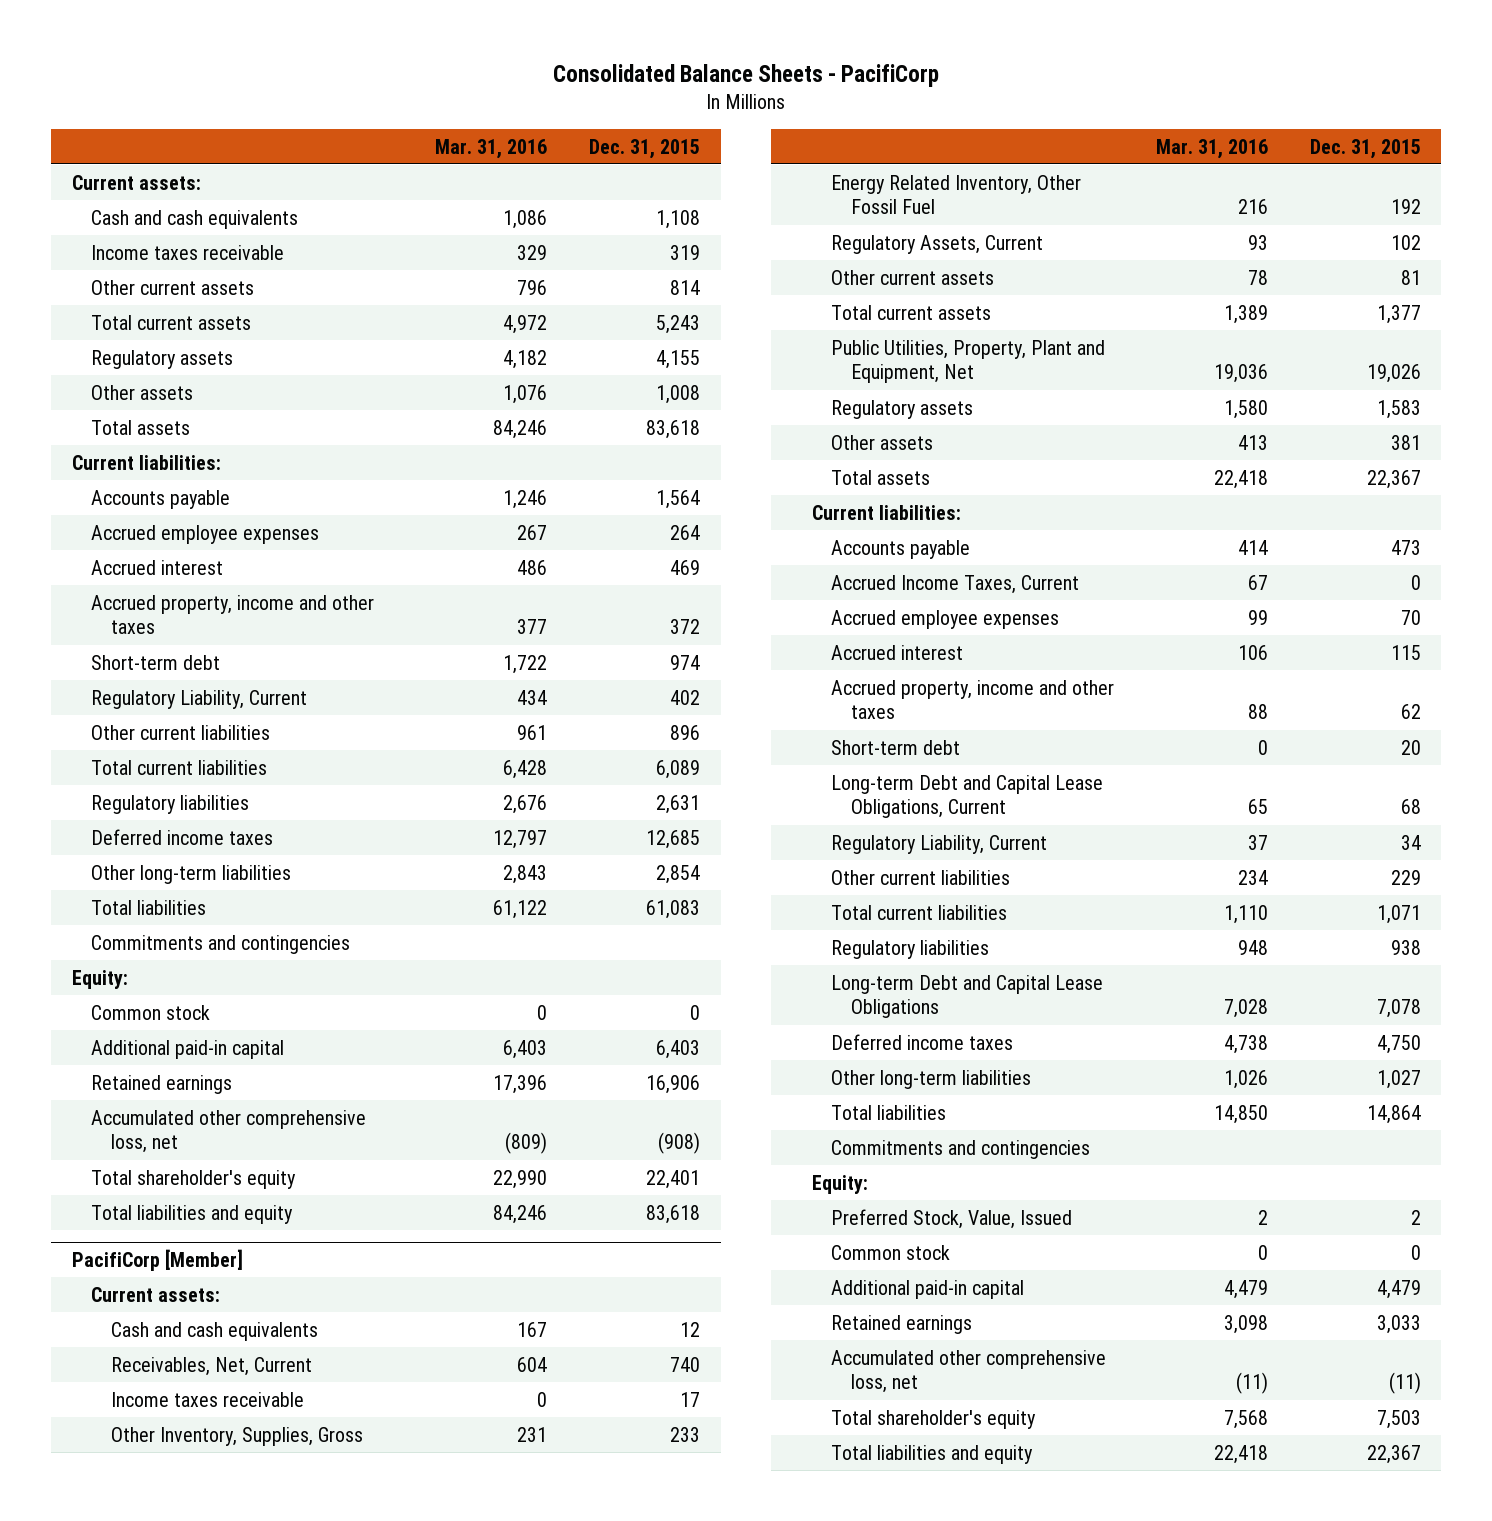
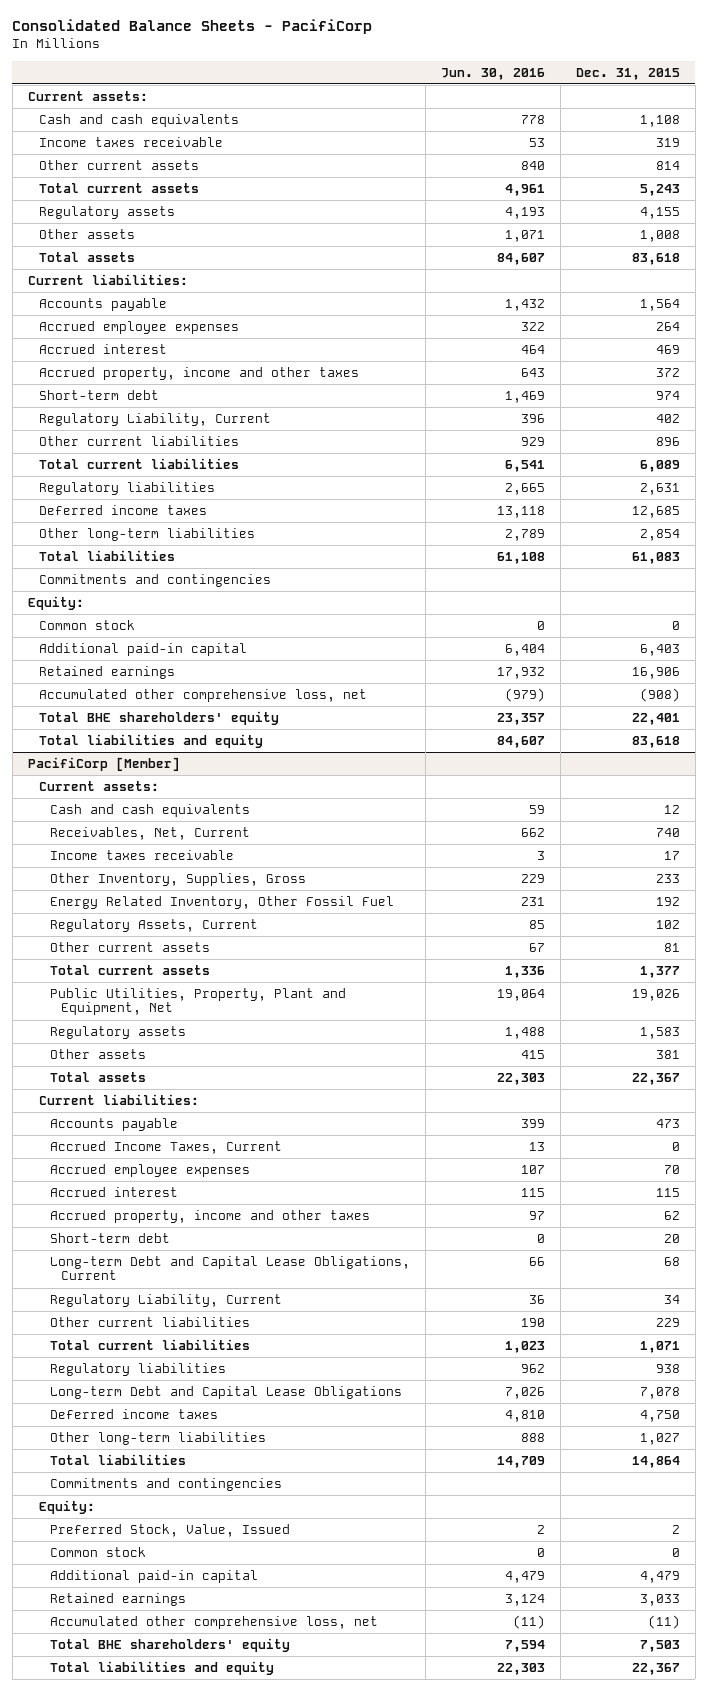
- | Mar. 31, 2016 | Dec. 31, 2015
+ | Jun. 30, 2016 | Dec. 31, 2015
- Total shareholder's equity | 22,990 | 22,401
+ Total BHE shareholders' equity | 23,357 | 22,401
@ PacifiCorp [Member]
- Total shareholder's equity | 7,568 | 7,503
+ Total BHE shareholders' equity | 7,594 | 7,503

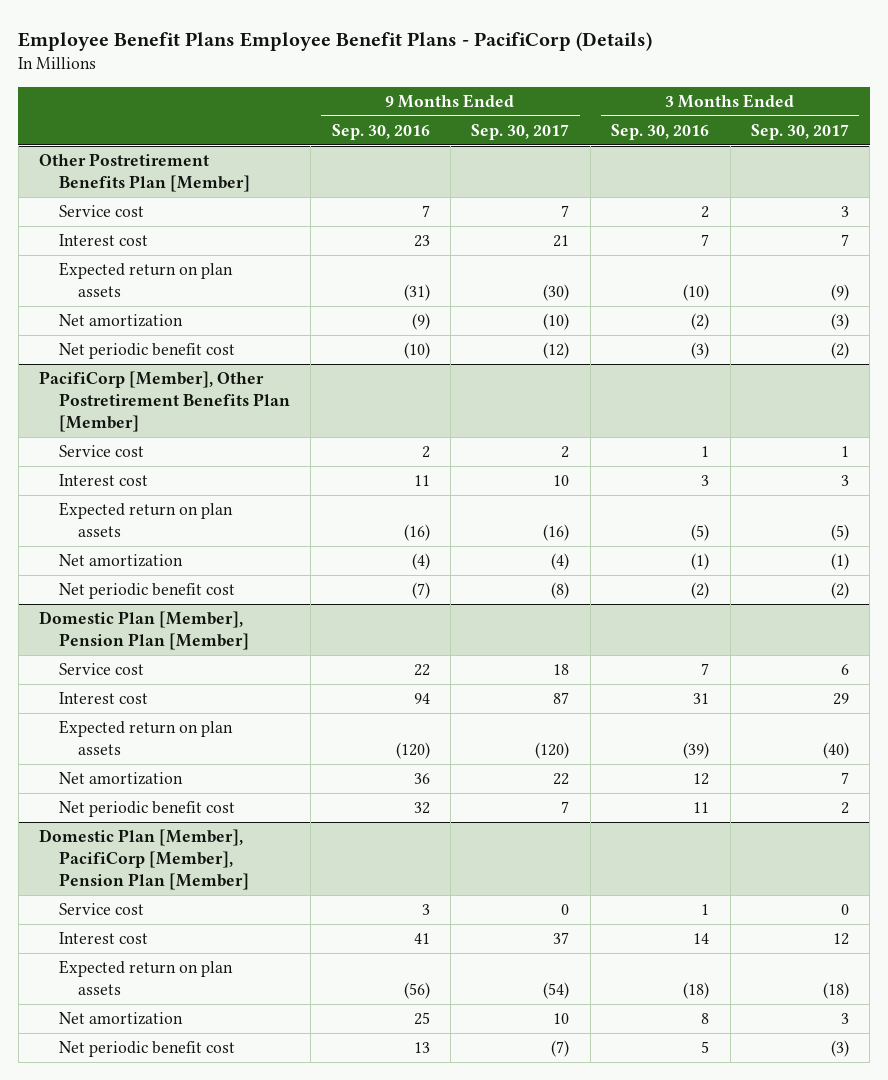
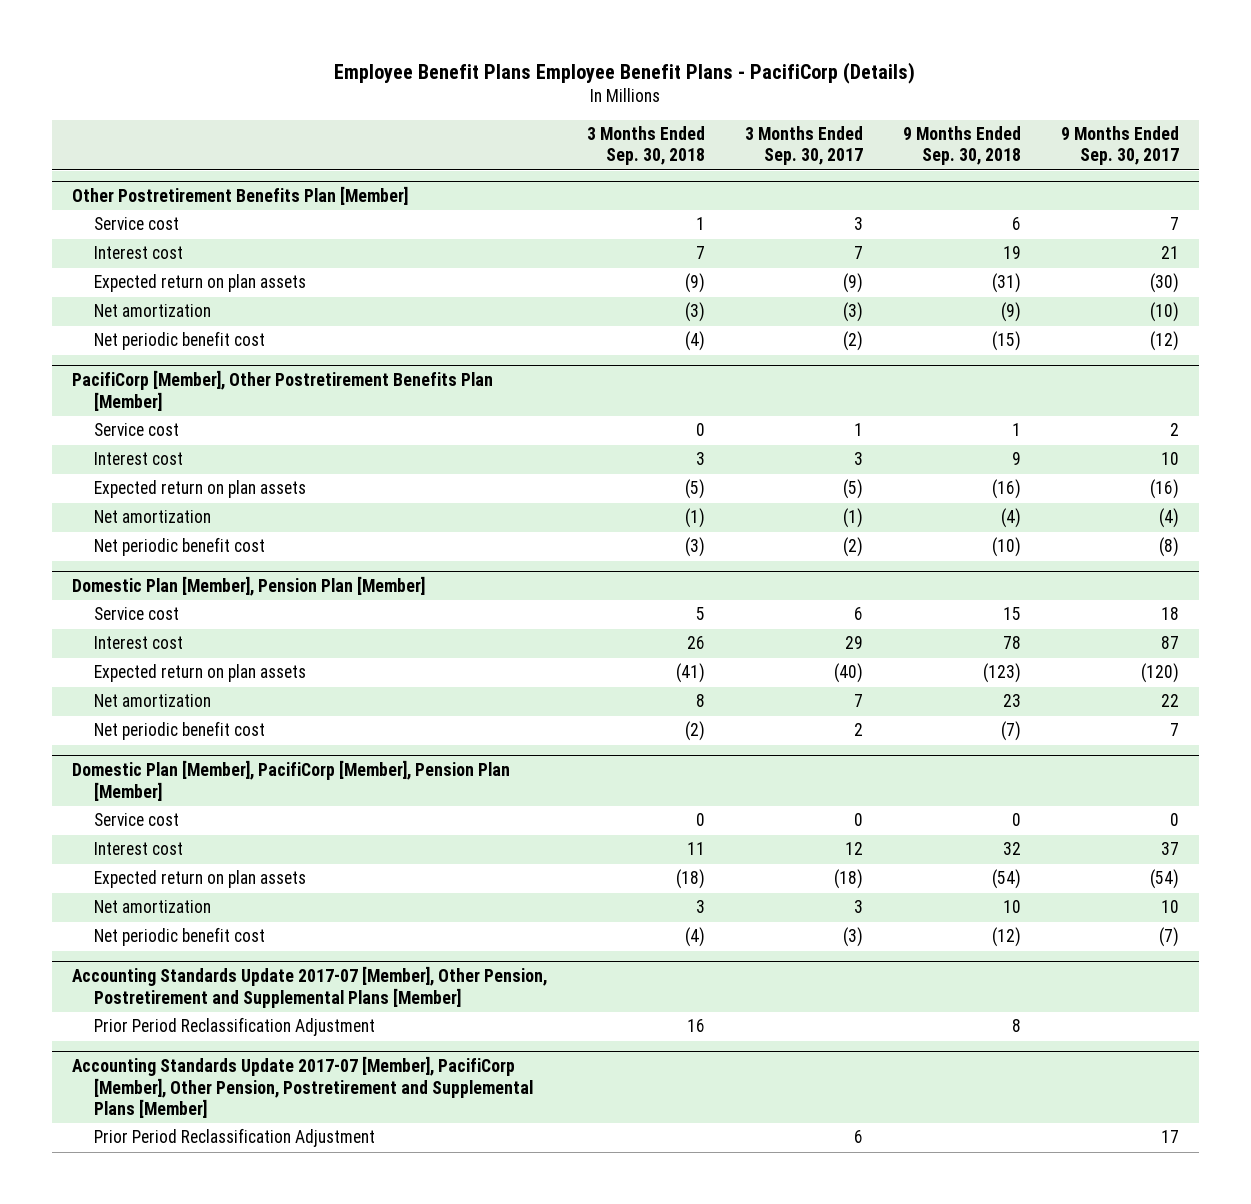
- | 9 Months Ended Sep. 30, 2016 | 9 Months Ended Sep. 30, 2017 | 3 Months Ended Sep. 30, 2016 | 3 Months Ended Sep. 30, 2017
+ | 3 Months Ended Sep. 30, 2018 | 3 Months Ended Sep. 30, 2017 | 9 Months Ended Sep. 30, 2018 | 9 Months Ended Sep. 30, 2017
+ Accounting Standards Update 2017-07 [Member], Other Pension, Postretirement and Supplemental Plans [Member]
+ Prior Period Reclassification Adjustment | 16 | | 8 |
+ Accounting Standards Update 2017-07 [Member], PacifiCorp [Member], Other Pension, Postretirement and Supplemental Plans [Member]
+ Prior Period Reclassification Adjustment | | 6 | | 17

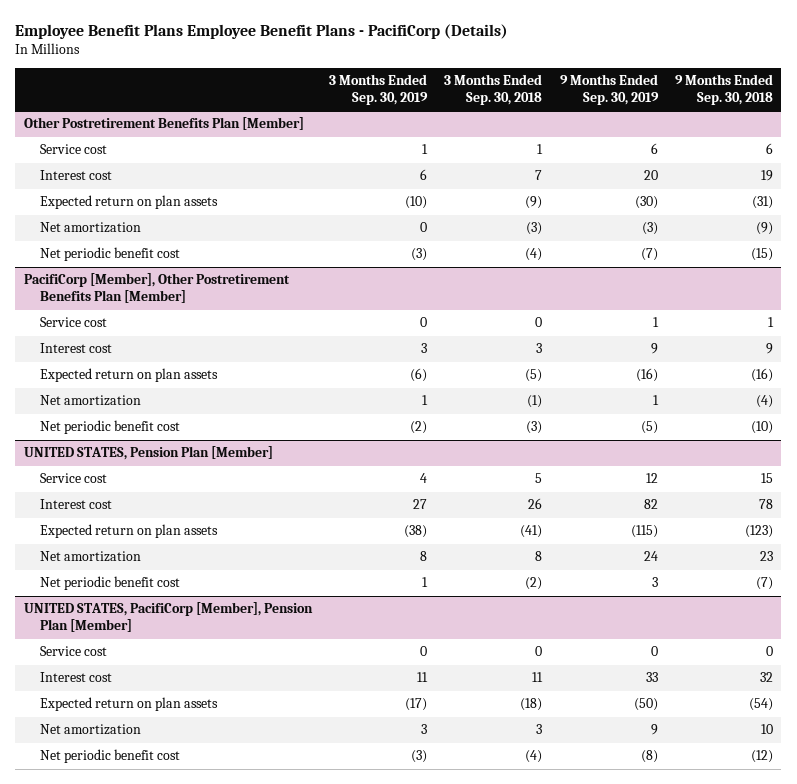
- | 3 Months Ended Sep. 30, 2018 | 3 Months Ended Sep. 30, 2017 | 9 Months Ended Sep. 30, 2018 | 9 Months Ended Sep. 30, 2017
+ | 3 Months Ended Sep. 30, 2019 | 3 Months Ended Sep. 30, 2018 | 9 Months Ended Sep. 30, 2019 | 9 Months Ended Sep. 30, 2018
- Domestic Plan [Member], Pension Plan [Member]
+ UNITED STATES, Pension Plan [Member]
- Domestic Plan [Member], PacifiCorp [Member], Pension Plan [Member]
+ UNITED STATES, PacifiCorp [Member], Pension Plan [Member]
- Accounting Standards Update 2017-07 [Member], Other Pension, Postretirement and Supplemental Plans [Member]
- Prior Period Reclassification Adjustment | 16 | | 8 |
- Accounting Standards Update 2017-07 [Member], PacifiCorp [Member], Other Pension, Postretirement and Supplemental Plans [Member]
- Prior Period Reclassification Adjustment | | 6 | | 17

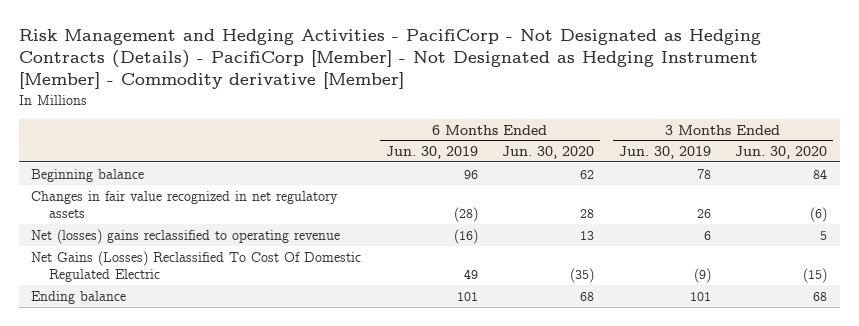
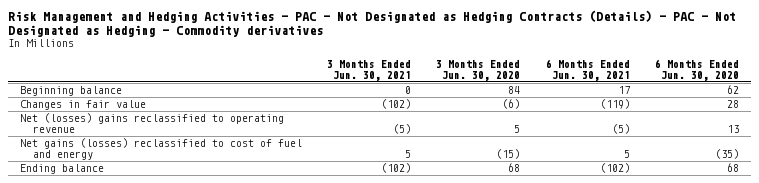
- Risk Management and Hedging Activities - PacifiCorp - Not Designated as Hedging Contracts (Details) - PacifiCorp [Member] - Not Designated as Hedging Instrument [Member] - Commodity derivative [Member]
+ Risk Management and Hedging Activities - PAC - Not Designated as Hedging Contracts (Details) - PAC - Not Designated as Hedging - Commodity derivatives
- | 6 Months Ended Jun. 30, 2019 | 6 Months Ended Jun. 30, 2020 | 3 Months Ended Jun. 30, 2019 | 3 Months Ended Jun. 30, 2020
+ | 3 Months Ended Jun. 30, 2021 | 3 Months Ended Jun. 30, 2020 | 6 Months Ended Jun. 30, 2021 | 6 Months Ended Jun. 30, 2020
- Changes in fair value recognized in net regulatory assets | (28) | 28 | 26 | (6)
+ Changes in fair value | (102) | (6) | (119) | 28
- Net Gains (Losses) Reclassified To Cost Of Domestic Regulated Electric | 49 | (35) | (9) | (15)
+ Net gains (losses) reclassified to cost of fuel and energy | 5 | (15) | 5 | (35)

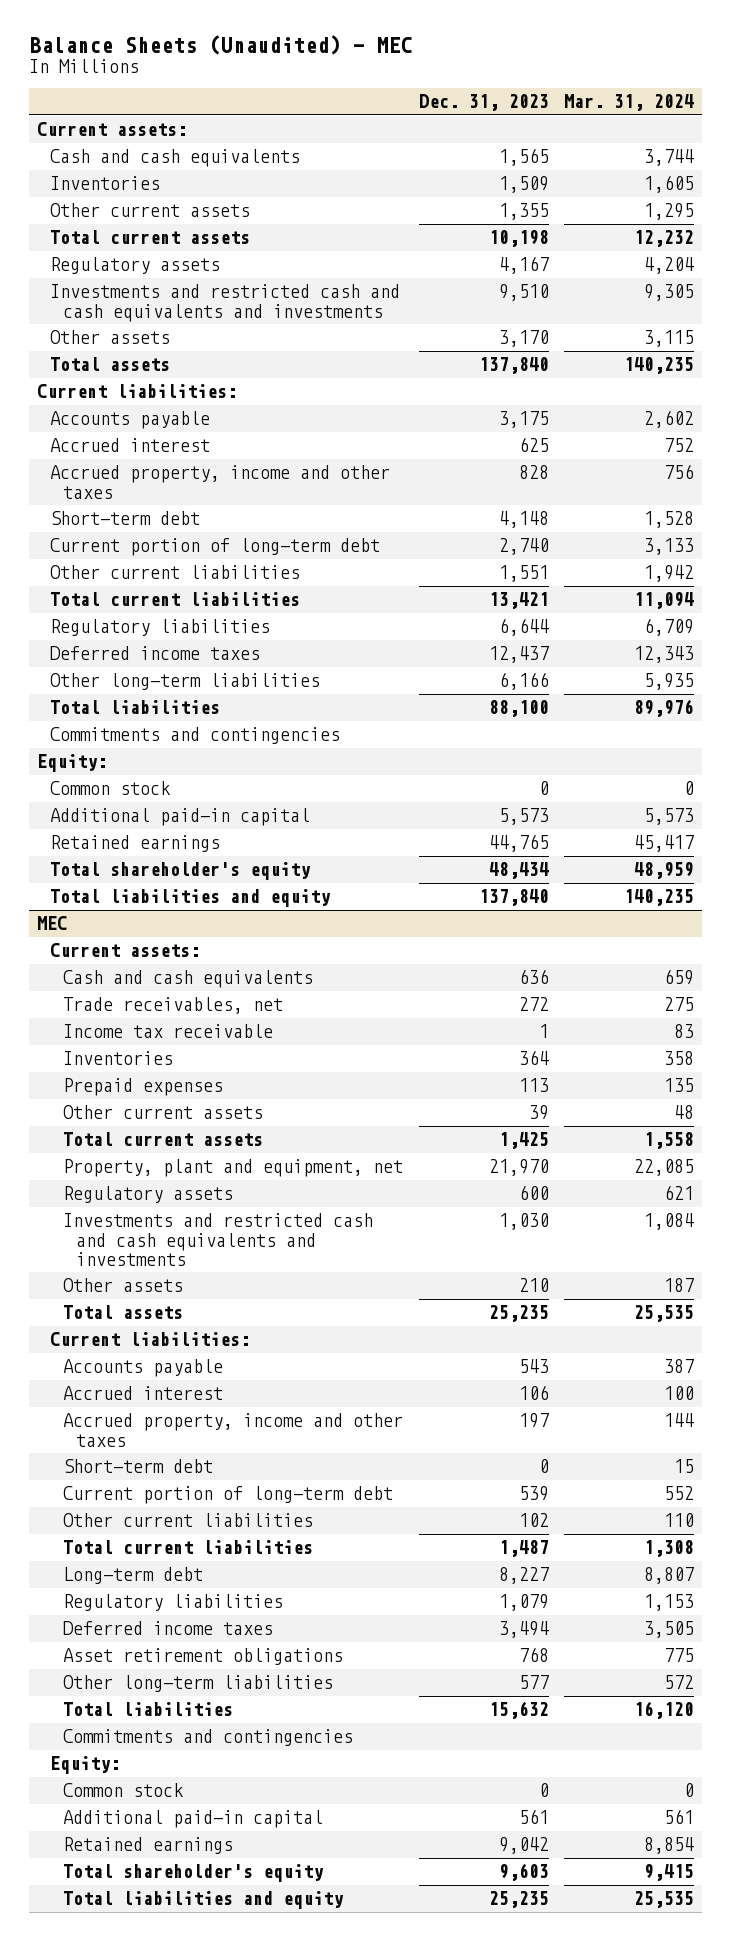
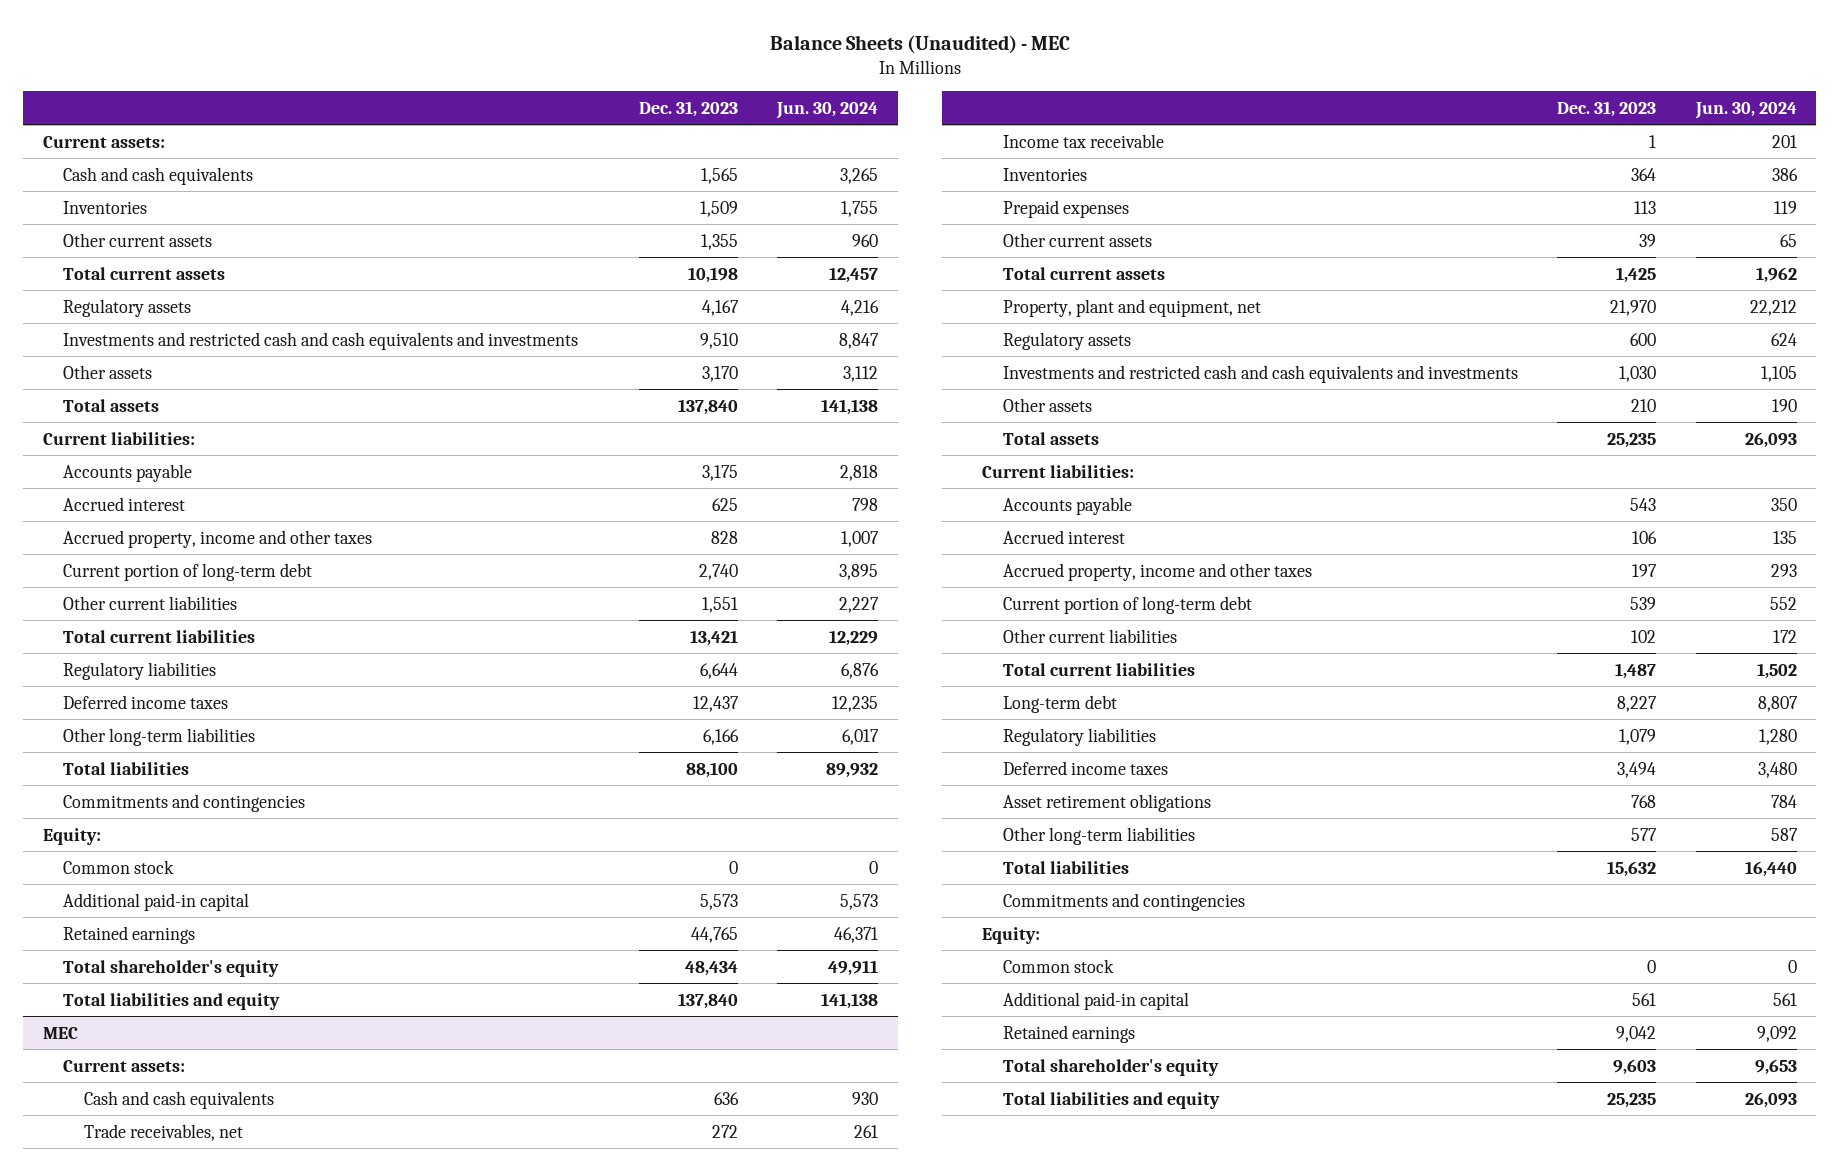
- | Dec. 31, 2023 | Mar. 31, 2024
+ | Dec. 31, 2023 | Jun. 30, 2024
- Short-term debt | 4,148 | 1,528
@ MEC
- Short-term debt | 0 | 15

